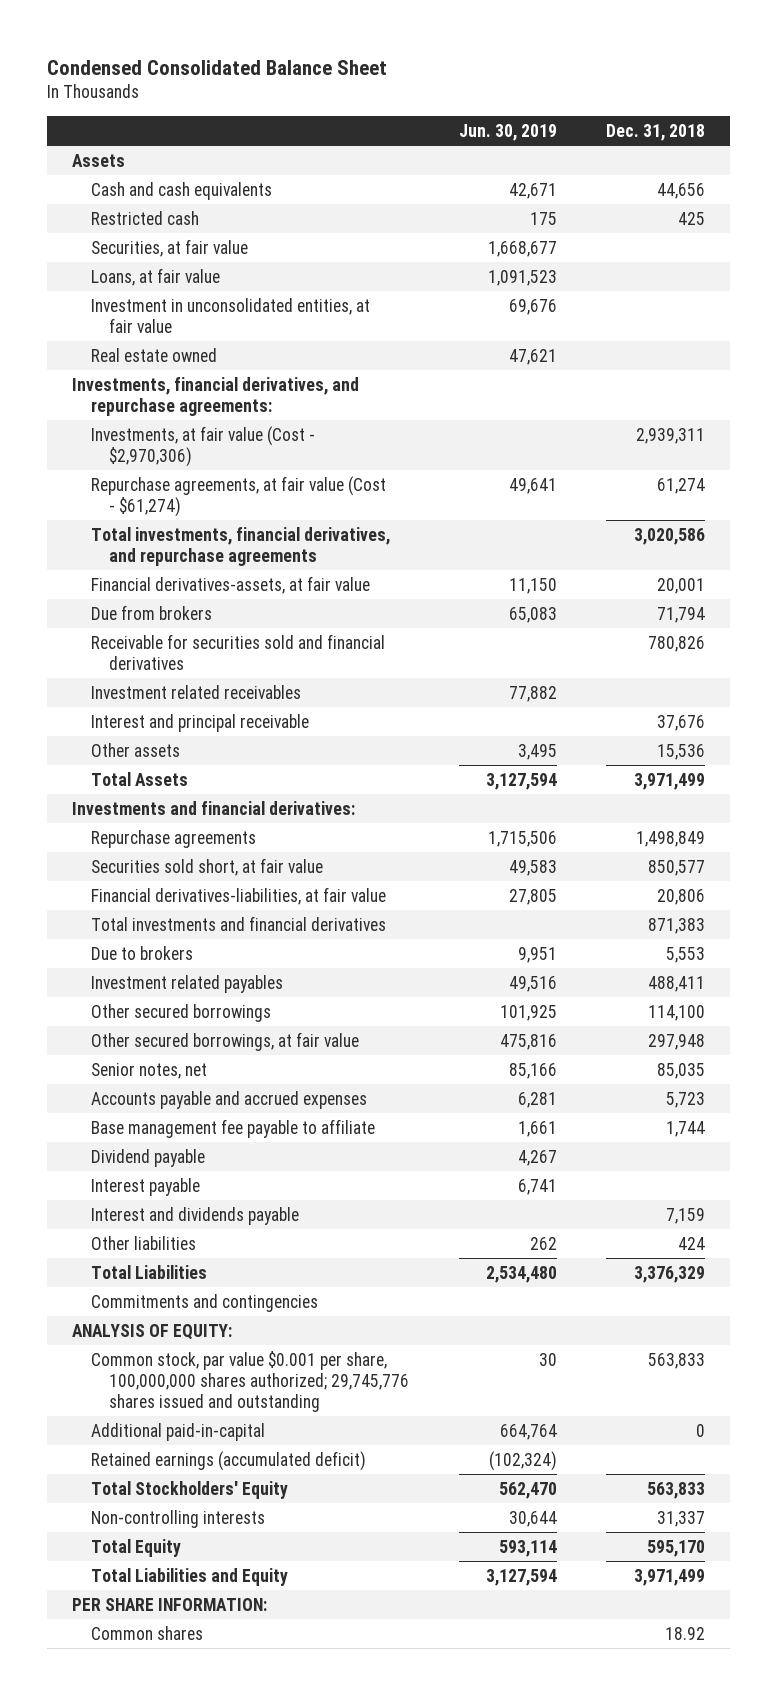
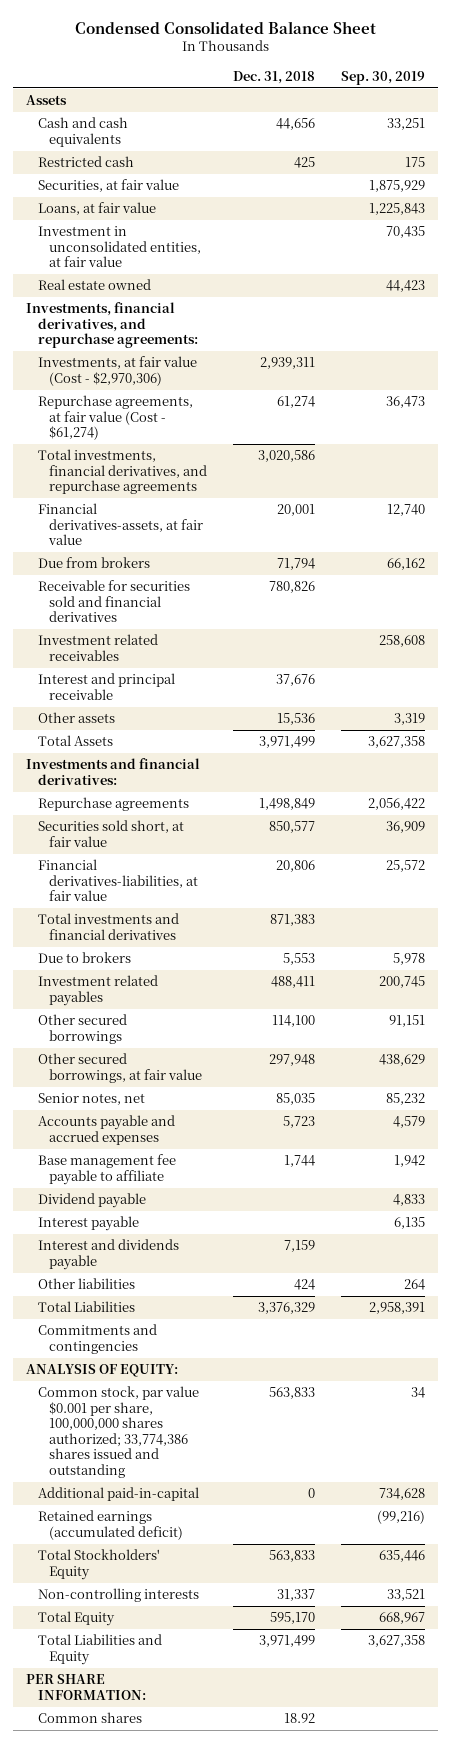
- | Jun. 30, 2019 | Dec. 31, 2018
+ | Dec. 31, 2018 | Sep. 30, 2019
- Common stock, par value $0.001 per share, 100,000,000 shares authorized; 29,745,776 shares issued and outstanding | 30 | 563,833
+ Common stock, par value $0.001 per share, 100,000,000 shares authorized; 33,774,386 shares issued and outstanding | 563,833 | 34

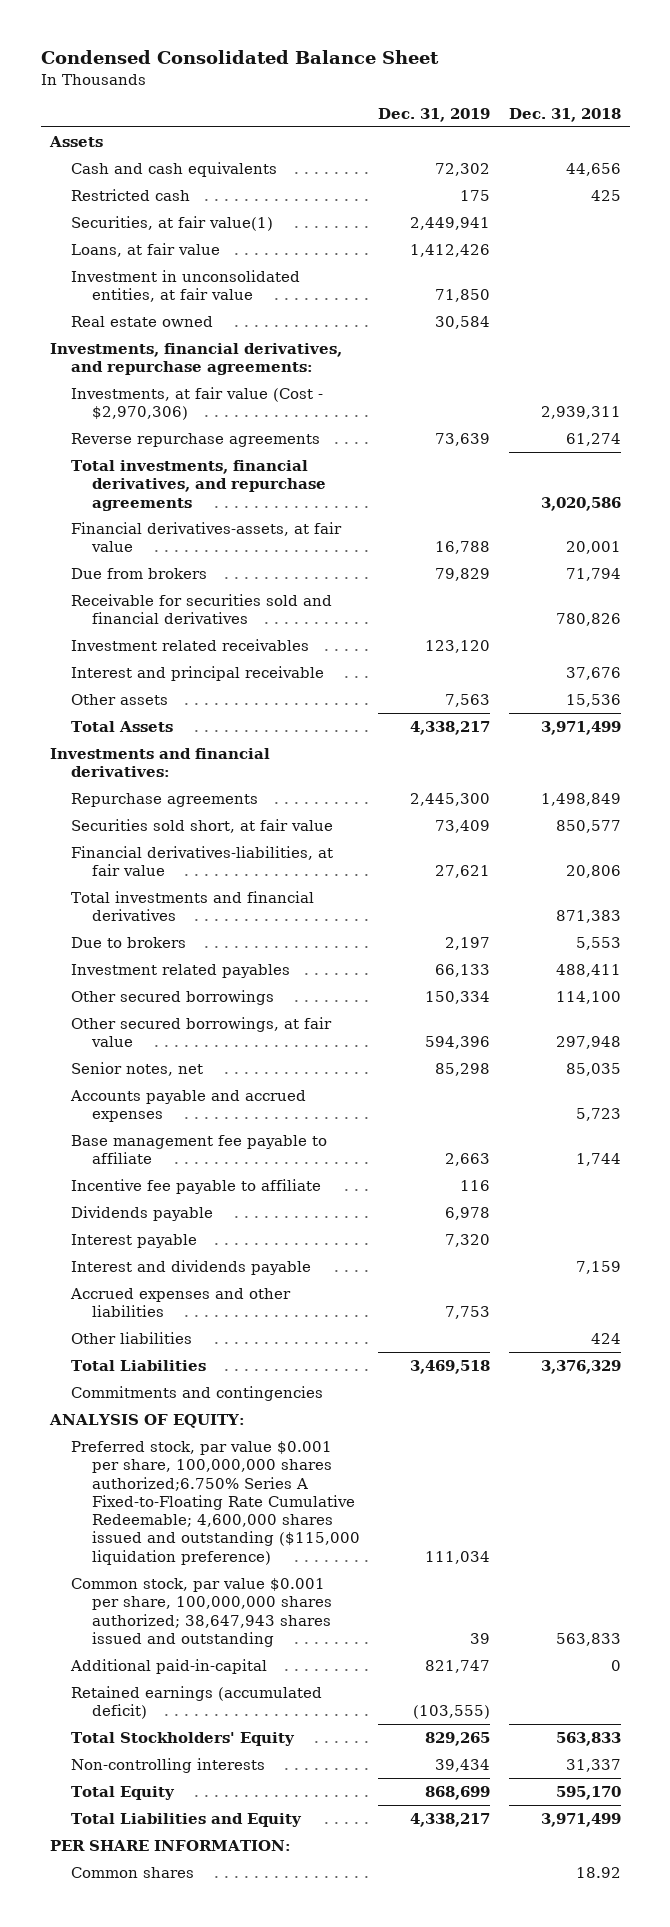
- | Dec. 31, 2018 | Sep. 30, 2019
+ | Dec. 31, 2019 | Dec. 31, 2018
- Securities, at fair value | | 1,875,929
+ Securities, at fair value(1) | 2,449,941 |
- Repurchase agreements, at fair value (Cost - $61,274) | 61,274 | 36,473
+ Reverse repurchase agreements | 73,639 | 61,274
- Dividend payable | | 4,833
+ Incentive fee payable to affiliate | 116 |
+ Dividends payable | 6,978 |
+ Accrued expenses and other liabilities | 7,753 |
- Common stock, par value $0.001 per share, 100,000,000 shares authorized; 33,774,386 shares issued and outstanding | 563,833 | 34
+ Preferred stock, par value $0.001 per share, 100,000,000 shares authorized;6.750% Series A Fixed-to-Floating Rate Cumulative Redeemable; 4,600,000 shares issued and outstanding ($115,000 liquidation preference) | 111,034 |
+ Common stock, par value $0.001 per share, 100,000,000 shares authorized; 38,647,943 shares issued and outstanding | 39 | 563,833

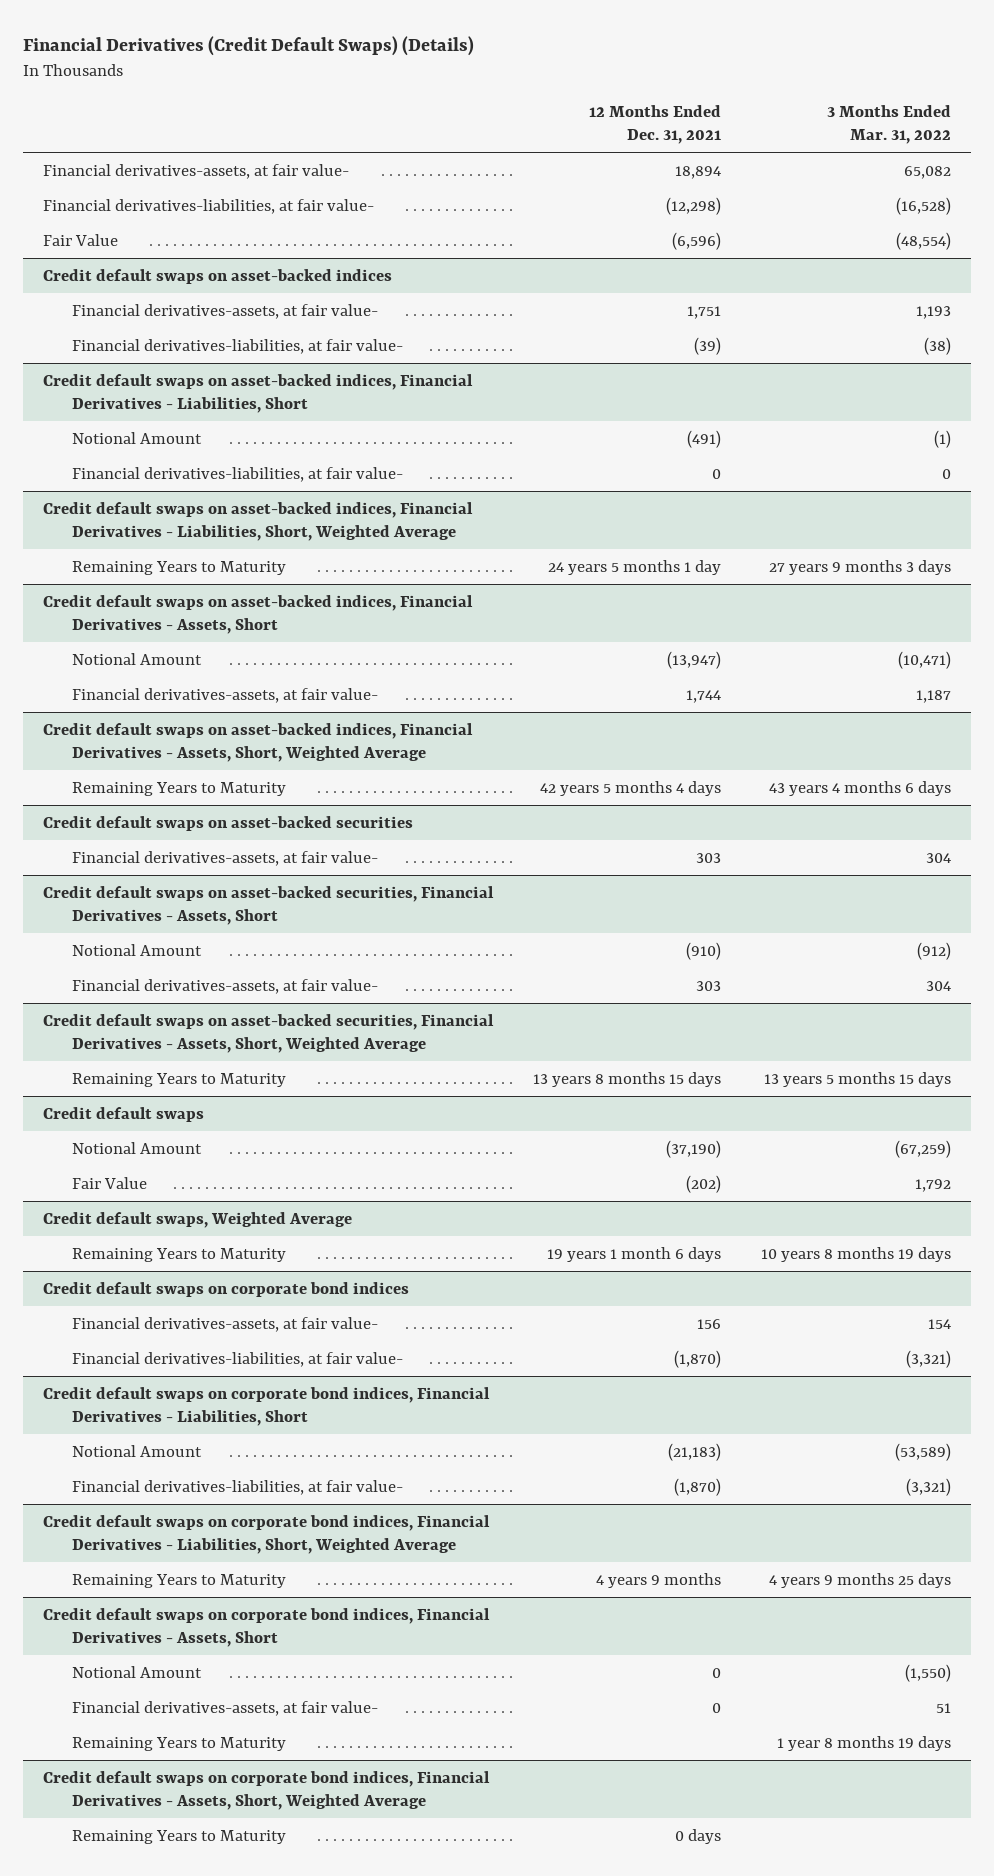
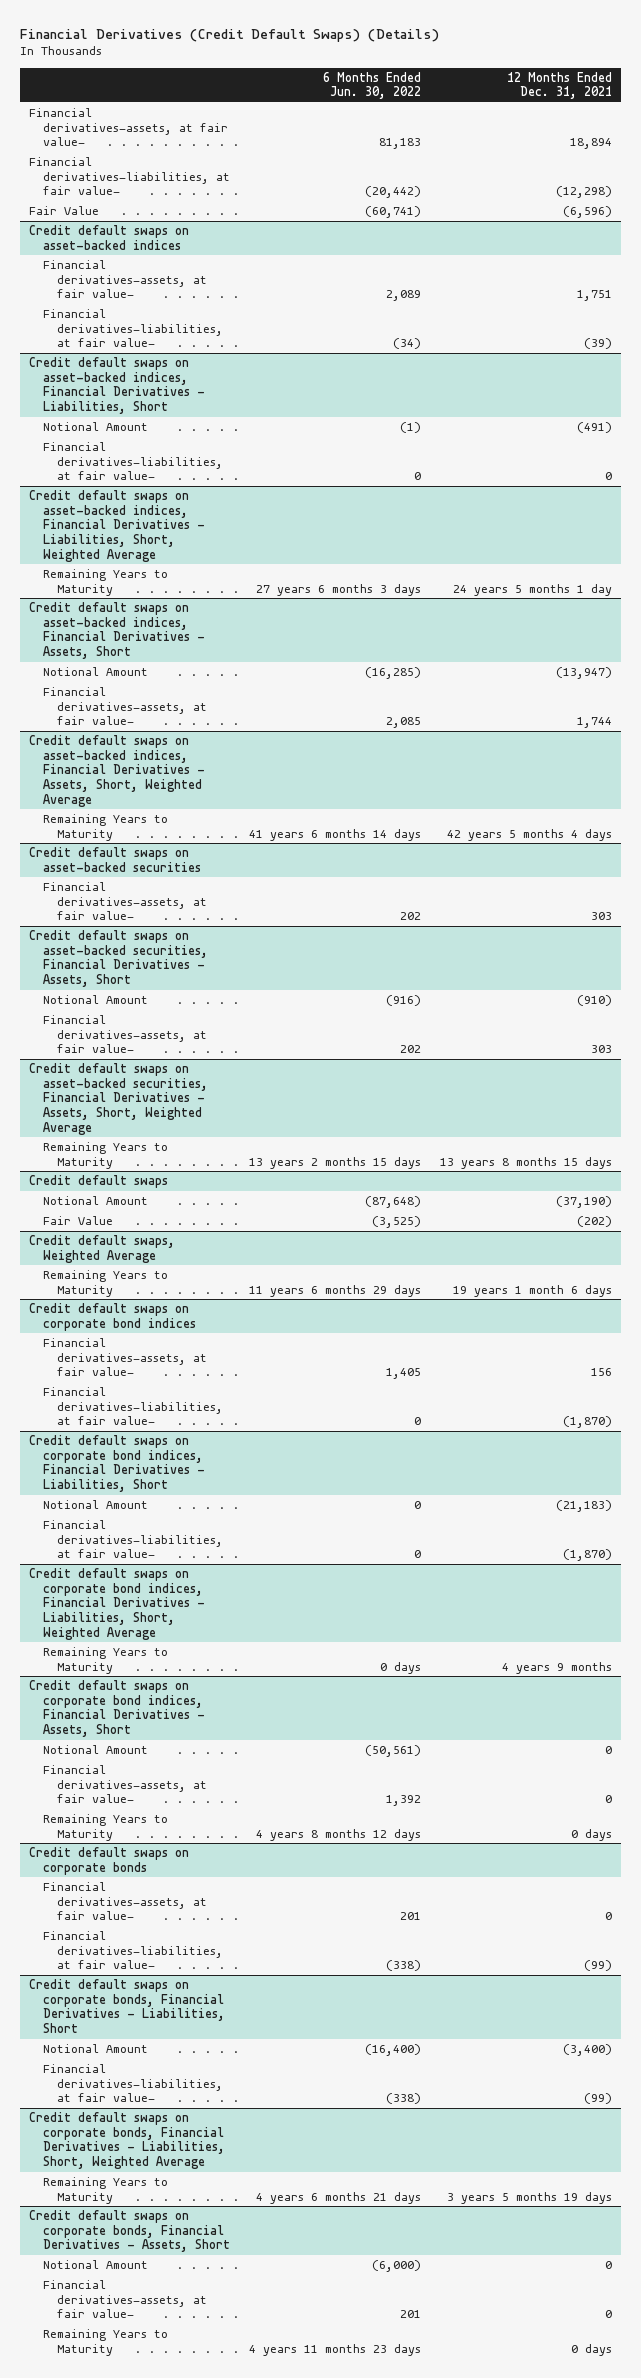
- | 12 Months Ended Dec. 31, 2021 | 3 Months Ended Mar. 31, 2022
+ | 6 Months Ended Jun. 30, 2022 | 12 Months Ended Dec. 31, 2021
@ Credit default swaps on corporate bond indices, Financial Derivatives - Assets, Short
- Remaining Years to Maturity | | 1 year 8 months 19 days
- Credit default swaps on corporate bond indices, Financial Derivatives - Assets, Short, Weighted Average
+ Credit default swaps on corporate bonds
+ Financial derivatives-assets, at fair value- | 201 | 0
+ Financial derivatives-liabilities, at fair value- | (338) | (99)
+ Credit default swaps on corporate bonds, Financial Derivatives - Liabilities, Short
+ Notional Amount | (16,400) | (3,400)
+ Financial derivatives-liabilities, at fair value- | (338) | (99)
+ Credit default swaps on corporate bonds, Financial Derivatives - Liabilities, Short, Weighted Average
+ Remaining Years to Maturity | 4 years 6 months 21 days | 3 years 5 months 19 days
+ Credit default swaps on corporate bonds, Financial Derivatives - Assets, Short
+ Notional Amount | (6,000) | 0
+ Financial derivatives-assets, at fair value- | 201 | 0
+ Remaining Years to Maturity | 4 years 11 months 23 days | 0 days

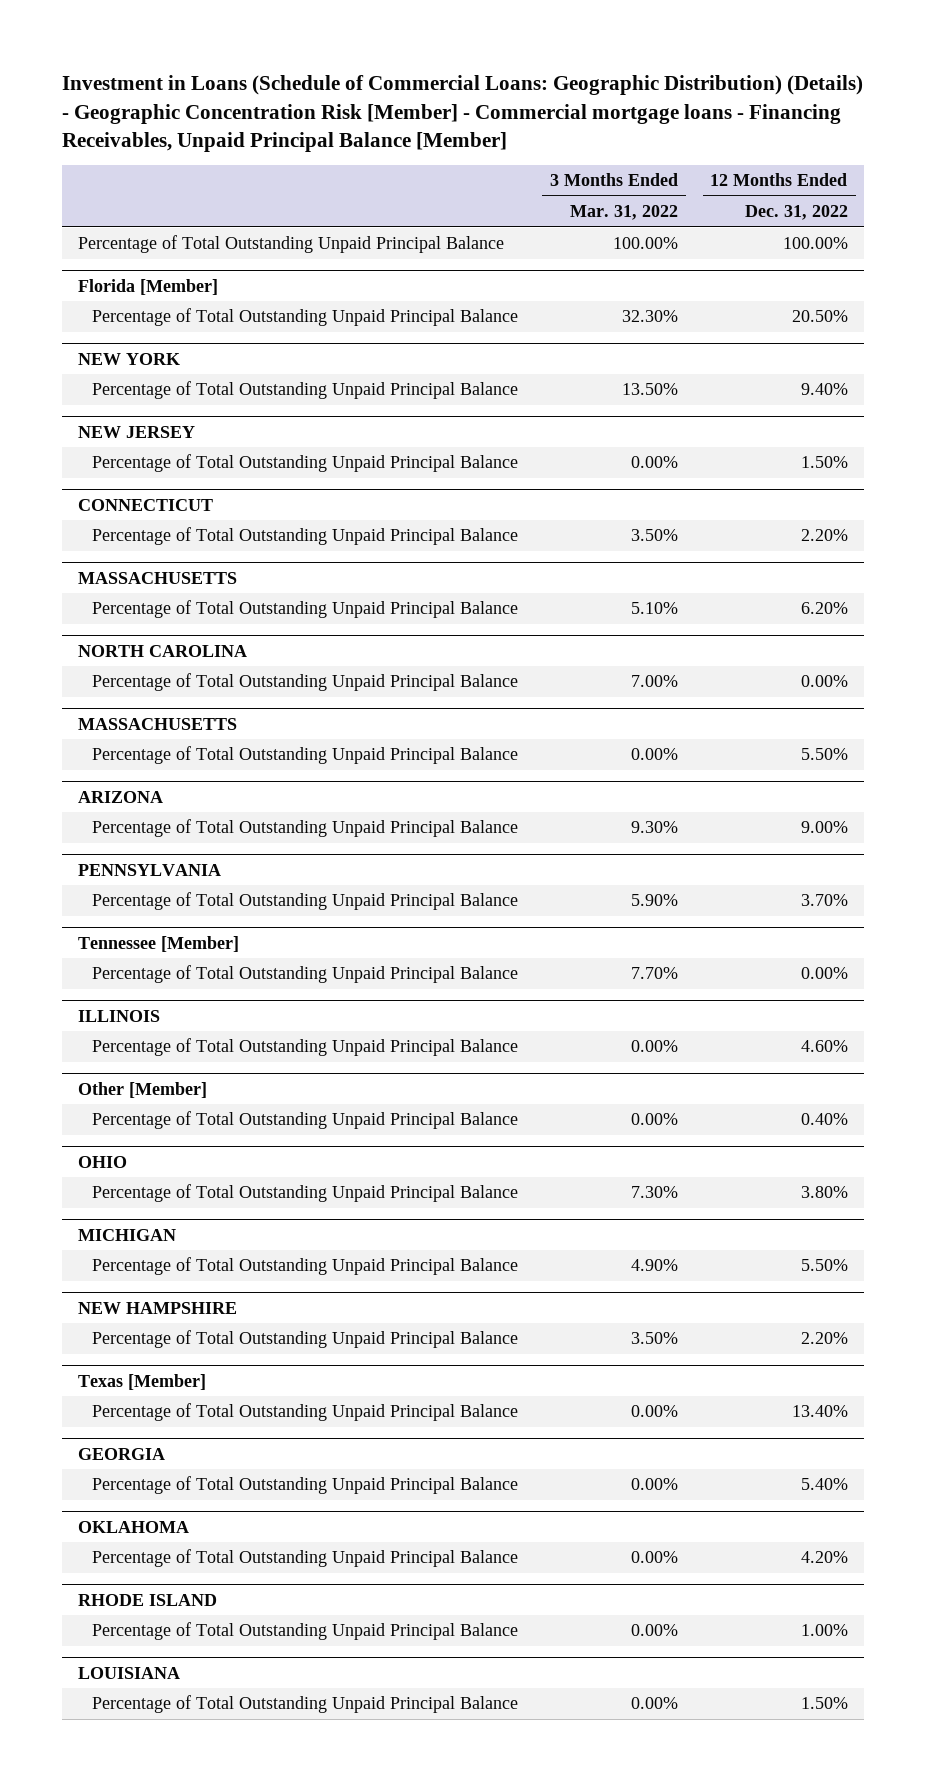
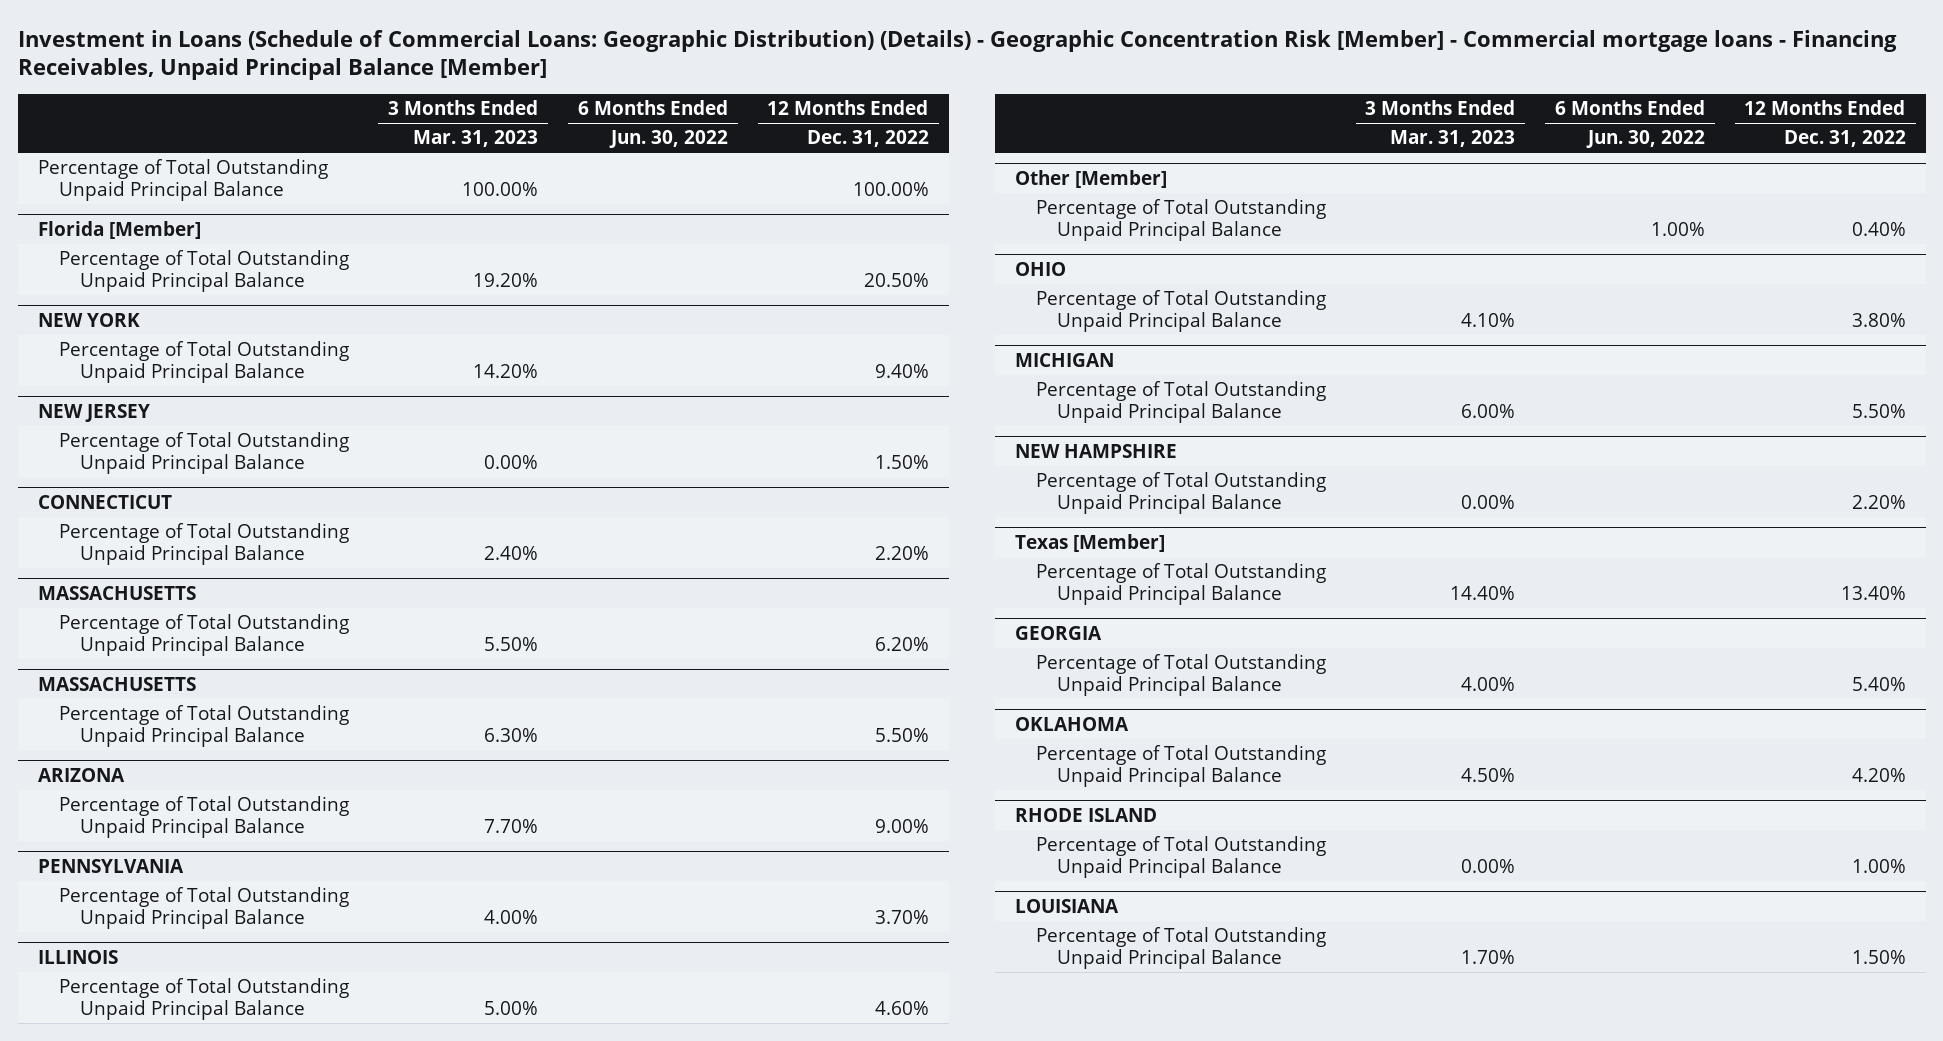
- | 3 Months Ended Mar. 31, 2022 | 12 Months Ended Dec. 31, 2022
+ | 3 Months Ended Mar. 31, 2023 | 6 Months Ended Jun. 30, 2022 | 12 Months Ended Dec. 31, 2022
- NORTH CAROLINA
- Percentage of Total Outstanding Unpaid Principal Balance | 7.00% | 0.00%
- Tennessee [Member]
- Percentage of Total Outstanding Unpaid Principal Balance | 7.70% | 0.00%

